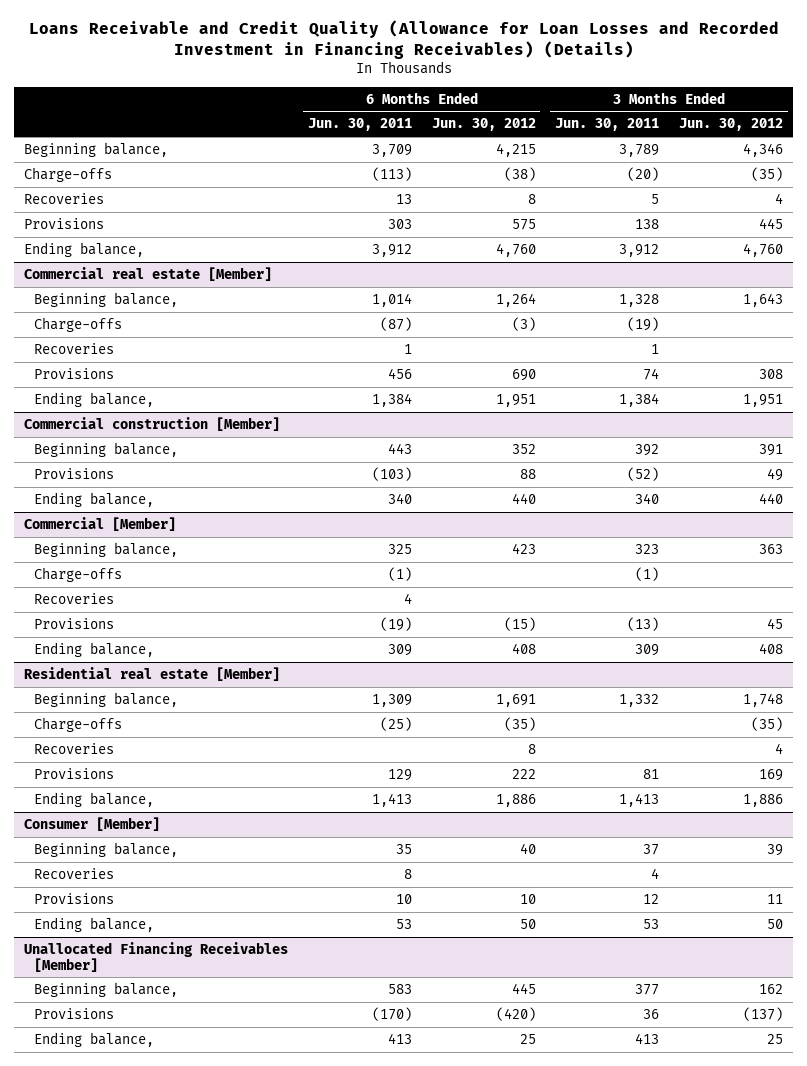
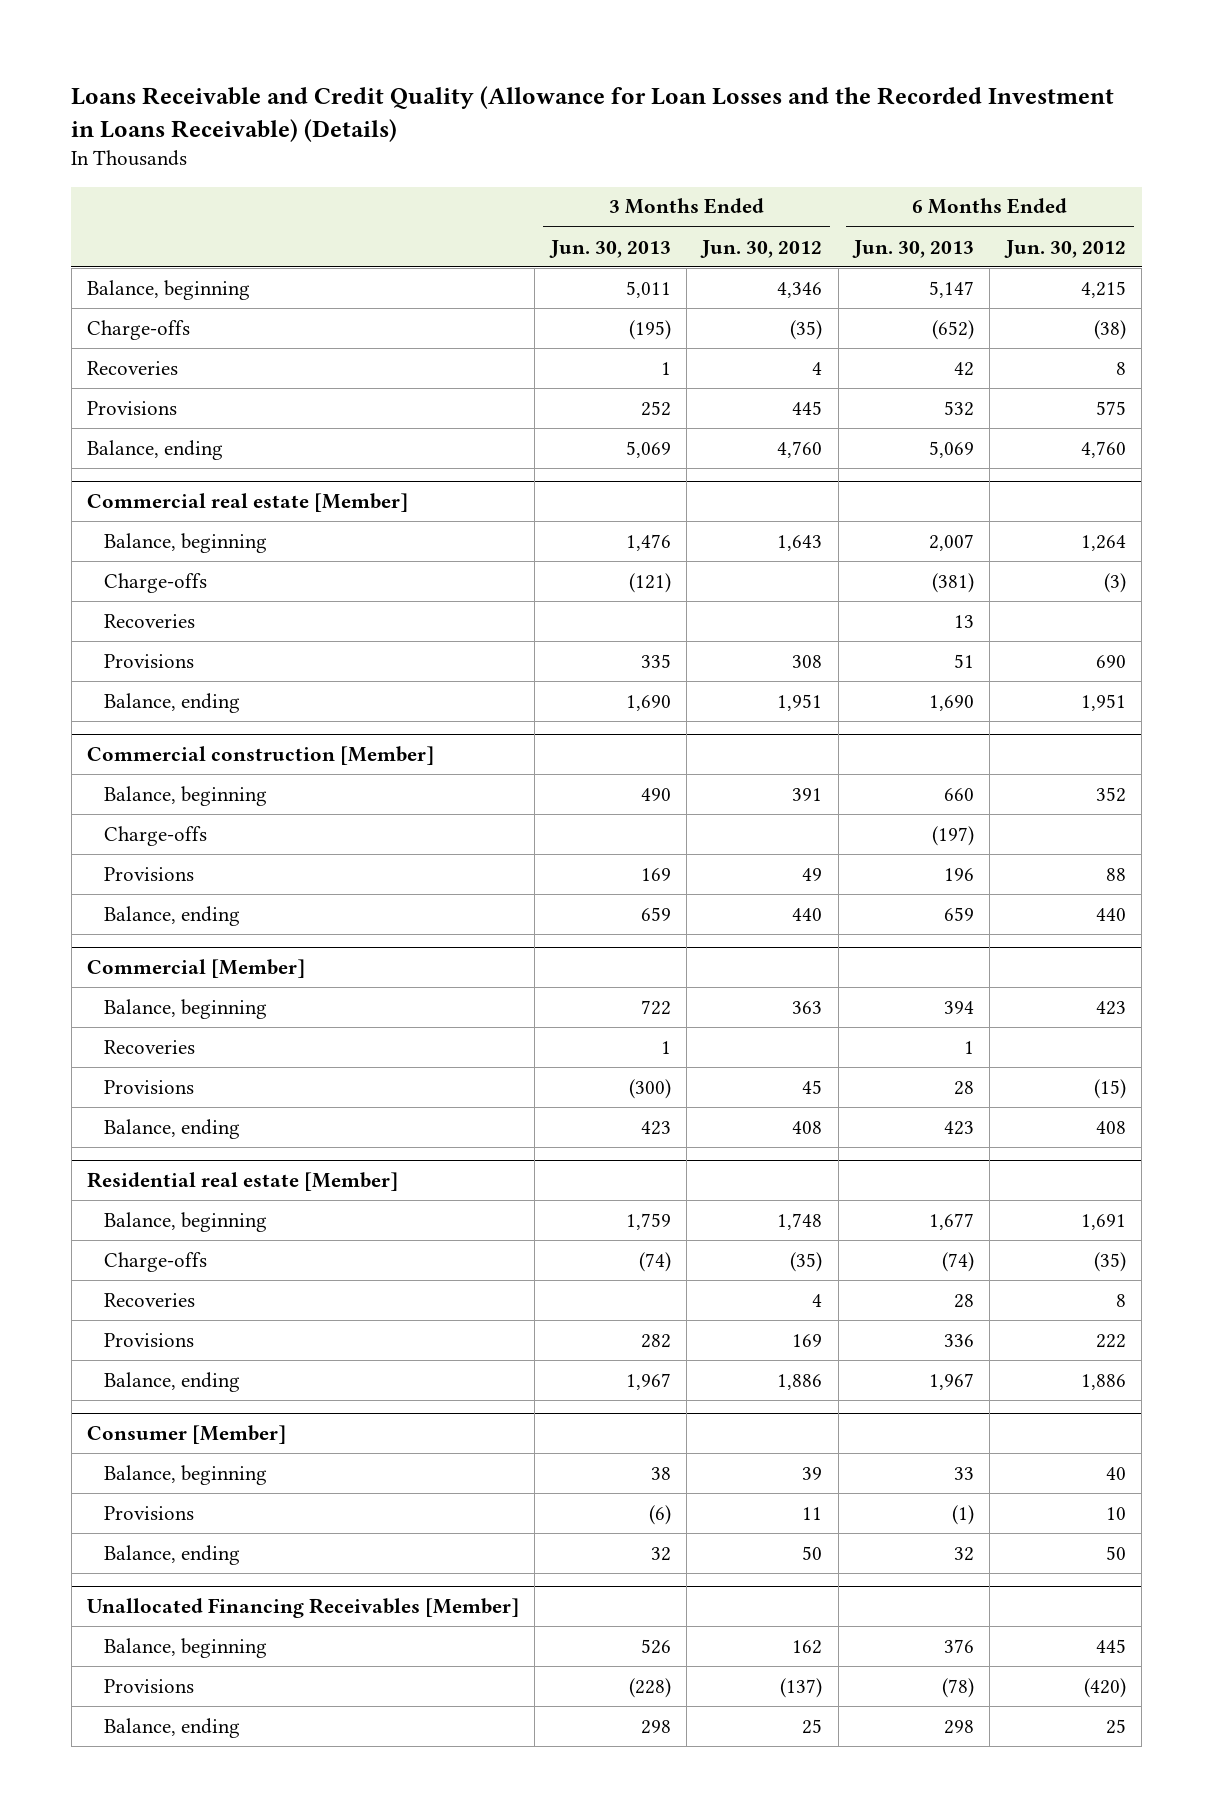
- Loans Receivable and Credit Quality (Allowance for Loan Losses and Recorded Investment in Financing Receivables) (Details)
+ Loans Receivable and Credit Quality (Allowance for Loan Losses and the Recorded Investment in Loans Receivable) (Details)
- | 6 Months Ended Jun. 30, 2011 | 6 Months Ended Jun. 30, 2012 | 3 Months Ended Jun. 30, 2011 | 3 Months Ended Jun. 30, 2012
+ | 3 Months Ended Jun. 30, 2013 | 3 Months Ended Jun. 30, 2012 | 6 Months Ended Jun. 30, 2013 | 6 Months Ended Jun. 30, 2012
- Beginning balance, | 3,709 | 4,215 | 3,789 | 4,346
+ Balance, beginning | 5,011 | 4,346 | 5,147 | 4,215
- Ending balance, | 3,912 | 4,760 | 3,912 | 4,760
+ Balance, ending | 5,069 | 4,760 | 5,069 | 4,760
@ Commercial real estate [Member]
- Beginning balance, | 1,014 | 1,264 | 1,328 | 1,643
+ Balance, beginning | 1,476 | 1,643 | 2,007 | 1,264
- Ending balance, | 1,384 | 1,951 | 1,384 | 1,951
+ Balance, ending | 1,690 | 1,951 | 1,690 | 1,951
@ Commercial construction [Member]
- Beginning balance, | 443 | 352 | 392 | 391
+ Balance, beginning | 490 | 391 | 660 | 352
+ Charge-offs | | | (197) |
- Ending balance, | 340 | 440 | 340 | 440
+ Balance, ending | 659 | 440 | 659 | 440
@ Commercial [Member]
- Beginning balance, | 325 | 423 | 323 | 363
- Charge-offs | (1) | | (1) |
+ Balance, beginning | 722 | 363 | 394 | 423
- Ending balance, | 309 | 408 | 309 | 408
+ Balance, ending | 423 | 408 | 423 | 408
@ Residential real estate [Member]
- Beginning balance, | 1,309 | 1,691 | 1,332 | 1,748
+ Balance, beginning | 1,759 | 1,748 | 1,677 | 1,691
- Ending balance, | 1,413 | 1,886 | 1,413 | 1,886
+ Balance, ending | 1,967 | 1,886 | 1,967 | 1,886
@ Consumer [Member]
- Beginning balance, | 35 | 40 | 37 | 39
- Recoveries | 8 | | 4 |
+ Balance, beginning | 38 | 39 | 33 | 40
- Ending balance, | 53 | 50 | 53 | 50
+ Balance, ending | 32 | 50 | 32 | 50
@ Unallocated Financing Receivables [Member]
- Beginning balance, | 583 | 445 | 377 | 162
+ Balance, beginning | 526 | 162 | 376 | 445
- Ending balance, | 413 | 25 | 413 | 25
+ Balance, ending | 298 | 25 | 298 | 25

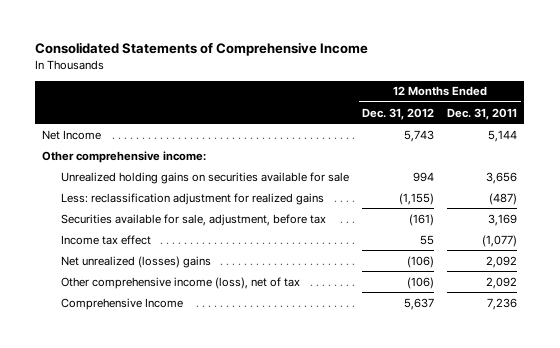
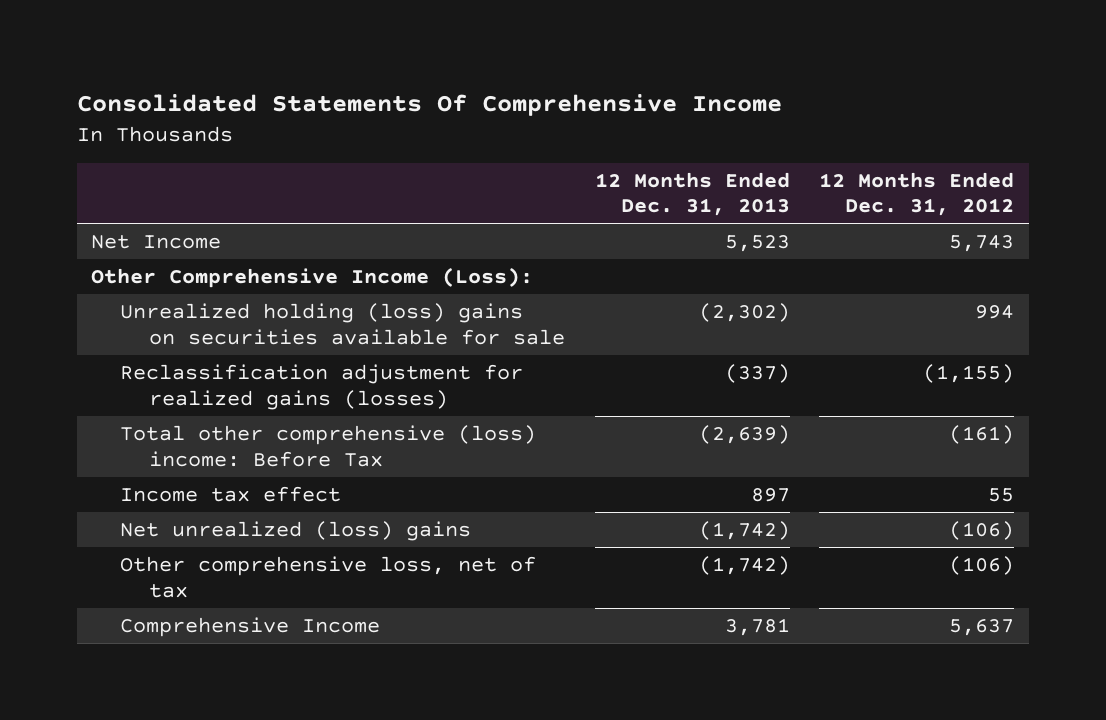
- Consolidated Statements of Comprehensive Income
+ Consolidated Statements Of Comprehensive Income
- | 12 Months Ended Dec. 31, 2012 | 12 Months Ended Dec. 31, 2011
+ | 12 Months Ended Dec. 31, 2013 | 12 Months Ended Dec. 31, 2012
- Other comprehensive income:
- Unrealized holding gains on securities available for sale | 994 | 3,656
- Less: reclassification adjustment for realized gains | (1,155) | (487)
- Securities available for sale, adjustment, before tax | (161) | 3,169
+ Other Comprehensive Income (Loss):
+ Unrealized holding (loss) gains on securities available for sale | (2,302) | 994
+ Reclassification adjustment for realized gains (losses) | (337) | (1,155)
+ Total other comprehensive (loss) income: Before Tax | (2,639) | (161)
- Net unrealized (losses) gains | (106) | 2,092
- Other comprehensive income (loss), net of tax | (106) | 2,092
+ Net unrealized (loss) gains | (1,742) | (106)
+ Other comprehensive loss, net of tax | (1,742) | (106)

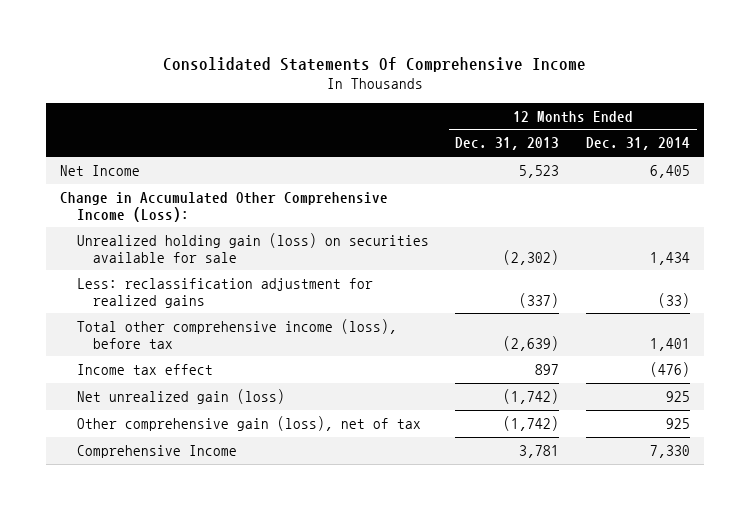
- | 12 Months Ended Dec. 31, 2013 | 12 Months Ended Dec. 31, 2012
+ | 12 Months Ended Dec. 31, 2013 | 12 Months Ended Dec. 31, 2014
- Other Comprehensive Income (Loss):
- Unrealized holding (loss) gains on securities available for sale | (2,302) | 994
- Reclassification adjustment for realized gains (losses) | (337) | (1,155)
- Total other comprehensive (loss) income: Before Tax | (2,639) | (161)
+ Change in Accumulated Other Comprehensive Income (Loss):
+ Unrealized holding gain (loss) on securities available for sale | (2,302) | 1,434
+ Less: reclassification adjustment for realized gains | (337) | (33)
+ Total other comprehensive income (loss), before tax | (2,639) | 1,401
- Net unrealized (loss) gains | (1,742) | (106)
- Other comprehensive loss, net of tax | (1,742) | (106)
+ Net unrealized gain (loss) | (1,742) | 925
+ Other comprehensive gain (loss), net of tax | (1,742) | 925

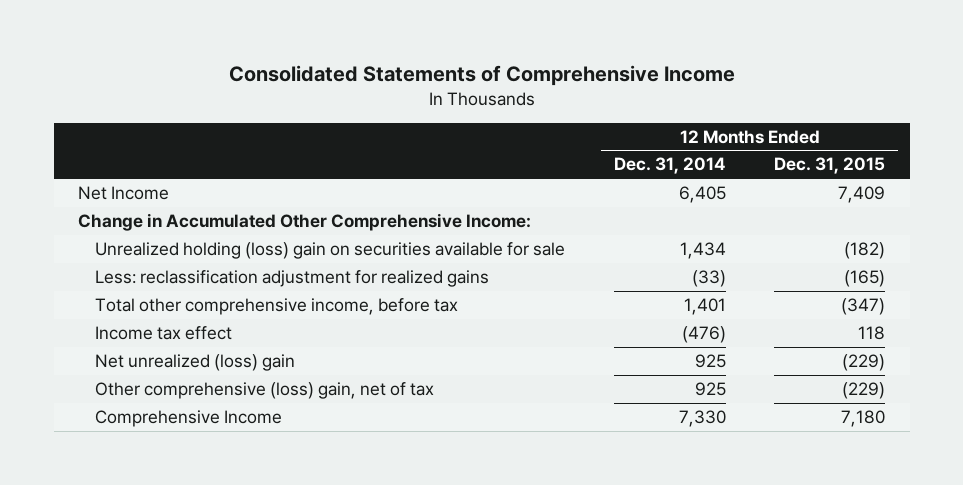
- Consolidated Statements Of Comprehensive Income
+ Consolidated Statements of Comprehensive Income
- | 12 Months Ended Dec. 31, 2013 | 12 Months Ended Dec. 31, 2014
+ | 12 Months Ended Dec. 31, 2014 | 12 Months Ended Dec. 31, 2015
- Change in Accumulated Other Comprehensive Income (Loss):
- Unrealized holding gain (loss) on securities available for sale | (2,302) | 1,434
+ Change in Accumulated Other Comprehensive Income:
+ Unrealized holding (loss) gain on securities available for sale | 1,434 | (182)
- Total other comprehensive income (loss), before tax | (2,639) | 1,401
+ Total other comprehensive income, before tax | 1,401 | (347)
- Net unrealized gain (loss) | (1,742) | 925
- Other comprehensive gain (loss), net of tax | (1,742) | 925
+ Net unrealized (loss) gain | 925 | (229)
+ Other comprehensive (loss) gain, net of tax | 925 | (229)

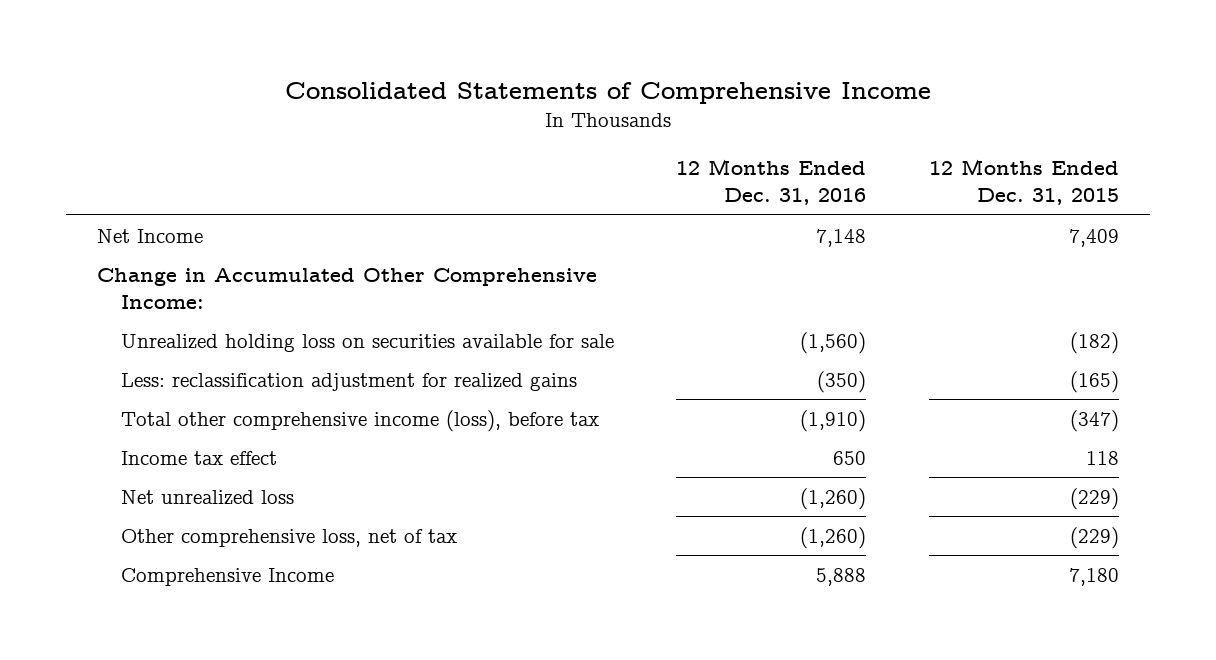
- | 12 Months Ended Dec. 31, 2014 | 12 Months Ended Dec. 31, 2015
+ | 12 Months Ended Dec. 31, 2016 | 12 Months Ended Dec. 31, 2015
- Unrealized holding (loss) gain on securities available for sale | 1,434 | (182)
+ Unrealized holding loss on securities available for sale | (1,560) | (182)
- Total other comprehensive income, before tax | 1,401 | (347)
+ Total other comprehensive income (loss), before tax | (1,910) | (347)
- Net unrealized (loss) gain | 925 | (229)
- Other comprehensive (loss) gain, net of tax | 925 | (229)
+ Net unrealized loss | (1,260) | (229)
+ Other comprehensive loss, net of tax | (1,260) | (229)

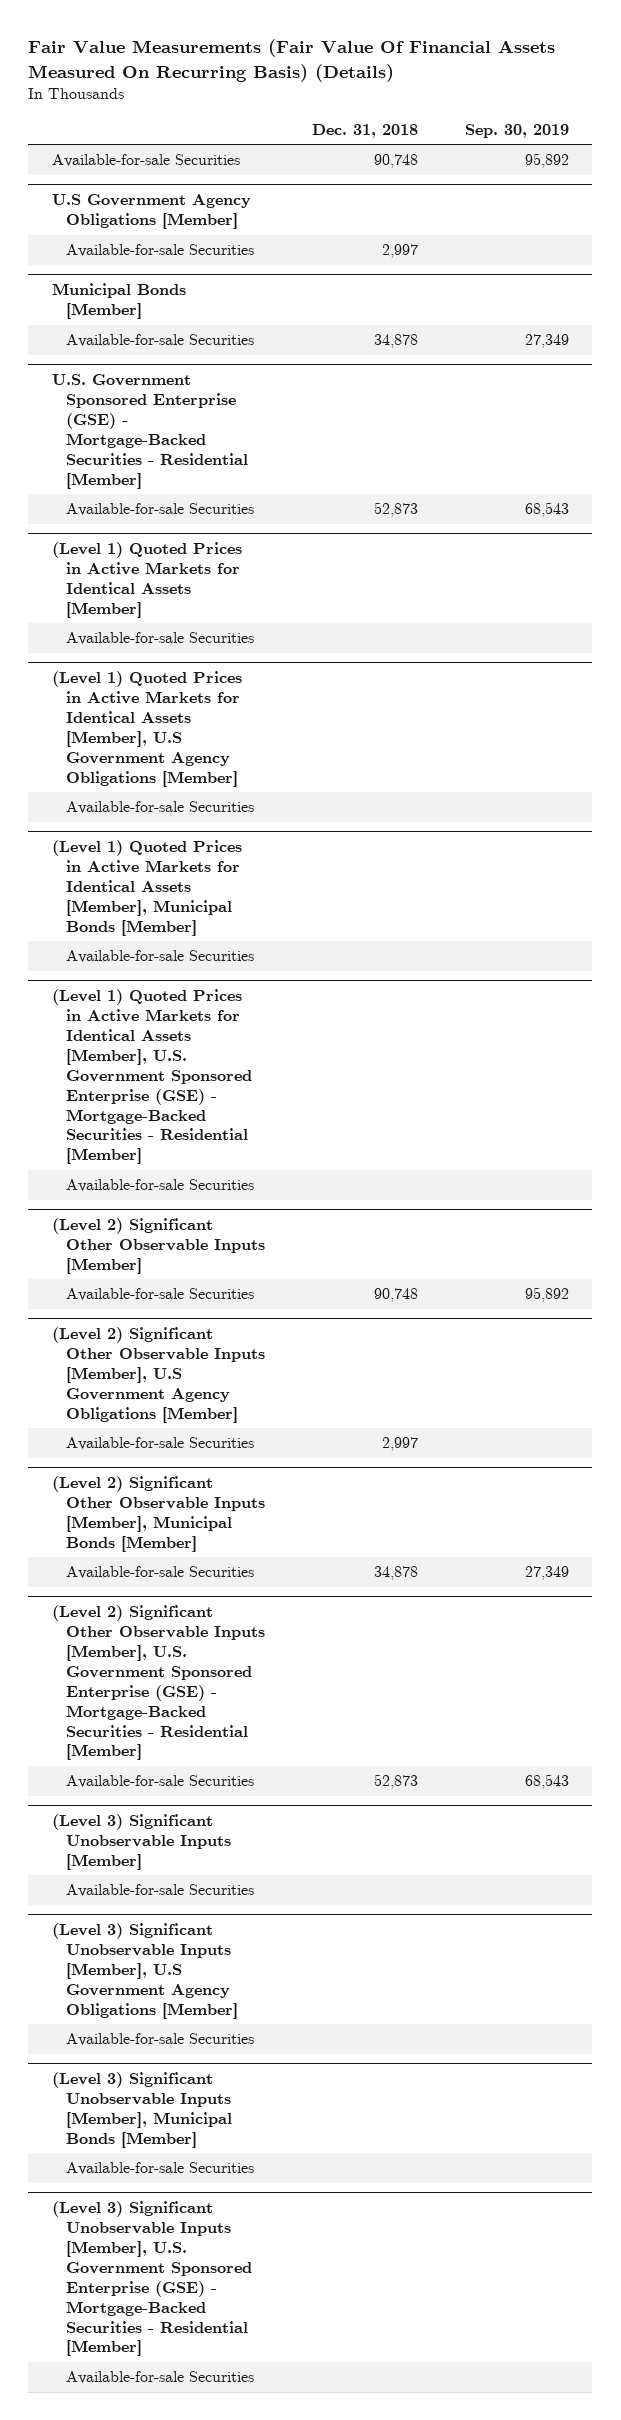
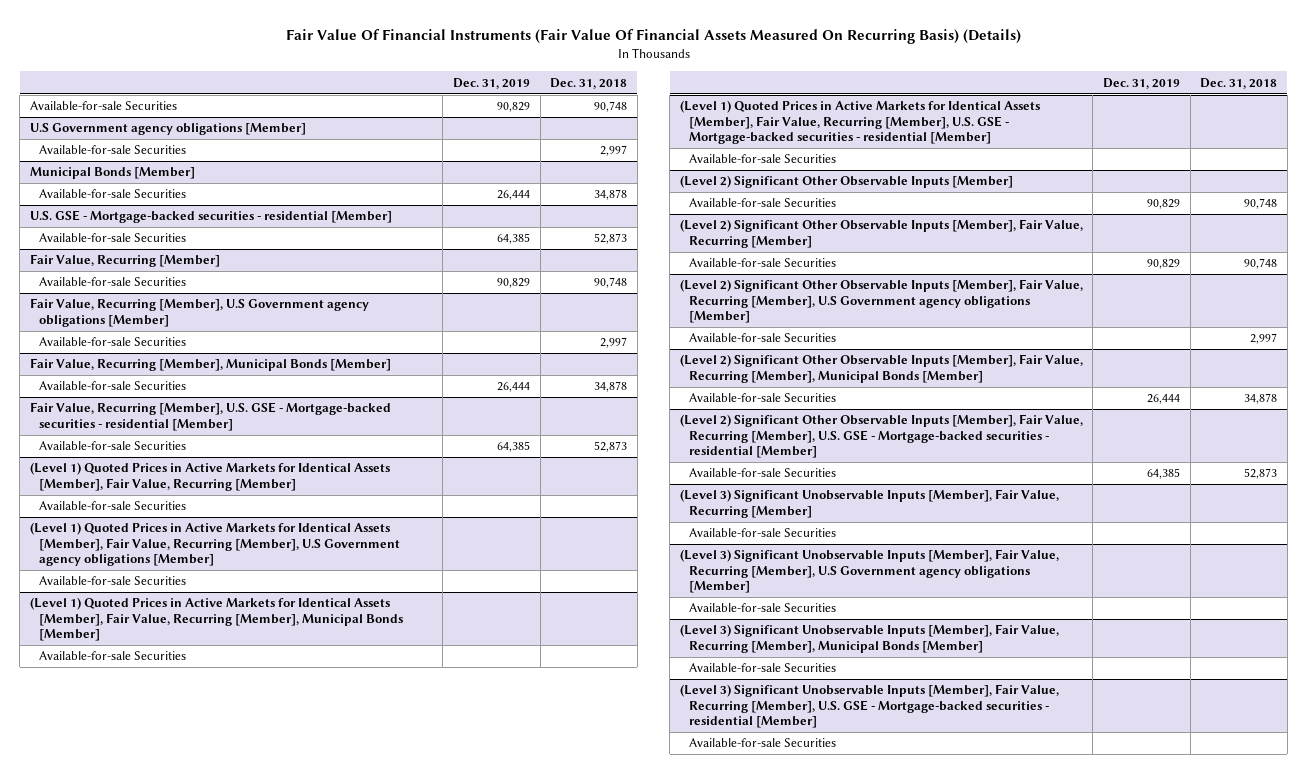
- Fair Value Measurements (Fair Value Of Financial Assets Measured On Recurring Basis) (Details)
+ Fair Value Of Financial Instruments (Fair Value Of Financial Assets Measured On Recurring Basis) (Details)
- | Dec. 31, 2018 | Sep. 30, 2019
+ | Dec. 31, 2019 | Dec. 31, 2018
- U.S Government Agency Obligations [Member]
+ U.S Government agency obligations [Member]
- U.S. Government Sponsored Enterprise (GSE) - Mortgage-Backed Securities - Residential [Member]
+ U.S. GSE - Mortgage-backed securities - residential [Member]
- (Level 1) Quoted Prices in Active Markets for Identical Assets [Member]
+ Fair Value, Recurring [Member]
+ Available-for-sale Securities | 90,829 | 90,748
+ Fair Value, Recurring [Member], U.S Government agency obligations [Member]
+ Available-for-sale Securities | | 2,997
+ Fair Value, Recurring [Member], Municipal Bonds [Member]
+ Available-for-sale Securities | 26,444 | 34,878
+ Fair Value, Recurring [Member], U.S. GSE - Mortgage-backed securities - residential [Member]
+ Available-for-sale Securities | 64,385 | 52,873
+ (Level 1) Quoted Prices in Active Markets for Identical Assets [Member], Fair Value, Recurring [Member]
- (Level 1) Quoted Prices in Active Markets for Identical Assets [Member], U.S Government Agency Obligations [Member]
+ (Level 1) Quoted Prices in Active Markets for Identical Assets [Member], Fair Value, Recurring [Member], U.S Government agency obligations [Member]
- (Level 1) Quoted Prices in Active Markets for Identical Assets [Member], Municipal Bonds [Member]
+ (Level 1) Quoted Prices in Active Markets for Identical Assets [Member], Fair Value, Recurring [Member], Municipal Bonds [Member]
- (Level 1) Quoted Prices in Active Markets for Identical Assets [Member], U.S. Government Sponsored Enterprise (GSE) - Mortgage-Backed Securities - Residential [Member]
+ (Level 1) Quoted Prices in Active Markets for Identical Assets [Member], Fair Value, Recurring [Member], U.S. GSE - Mortgage-backed securities - residential [Member]
- (Level 2) Significant Other Observable Inputs [Member], U.S Government Agency Obligations [Member]
+ (Level 2) Significant Other Observable Inputs [Member], Fair Value, Recurring [Member]
+ Available-for-sale Securities | 90,829 | 90,748
+ (Level 2) Significant Other Observable Inputs [Member], Fair Value, Recurring [Member], U.S Government agency obligations [Member]
- (Level 2) Significant Other Observable Inputs [Member], Municipal Bonds [Member]
+ (Level 2) Significant Other Observable Inputs [Member], Fair Value, Recurring [Member], Municipal Bonds [Member]
- (Level 2) Significant Other Observable Inputs [Member], U.S. Government Sponsored Enterprise (GSE) - Mortgage-Backed Securities - Residential [Member]
+ (Level 2) Significant Other Observable Inputs [Member], Fair Value, Recurring [Member], U.S. GSE - Mortgage-backed securities - residential [Member]
- (Level 3) Significant Unobservable Inputs [Member]
+ (Level 3) Significant Unobservable Inputs [Member], Fair Value, Recurring [Member]
- (Level 3) Significant Unobservable Inputs [Member], U.S Government Agency Obligations [Member]
+ (Level 3) Significant Unobservable Inputs [Member], Fair Value, Recurring [Member], U.S Government agency obligations [Member]
- (Level 3) Significant Unobservable Inputs [Member], Municipal Bonds [Member]
+ (Level 3) Significant Unobservable Inputs [Member], Fair Value, Recurring [Member], Municipal Bonds [Member]
- (Level 3) Significant Unobservable Inputs [Member], U.S. Government Sponsored Enterprise (GSE) - Mortgage-Backed Securities - Residential [Member]
+ (Level 3) Significant Unobservable Inputs [Member], Fair Value, Recurring [Member], U.S. GSE - Mortgage-backed securities - residential [Member]

